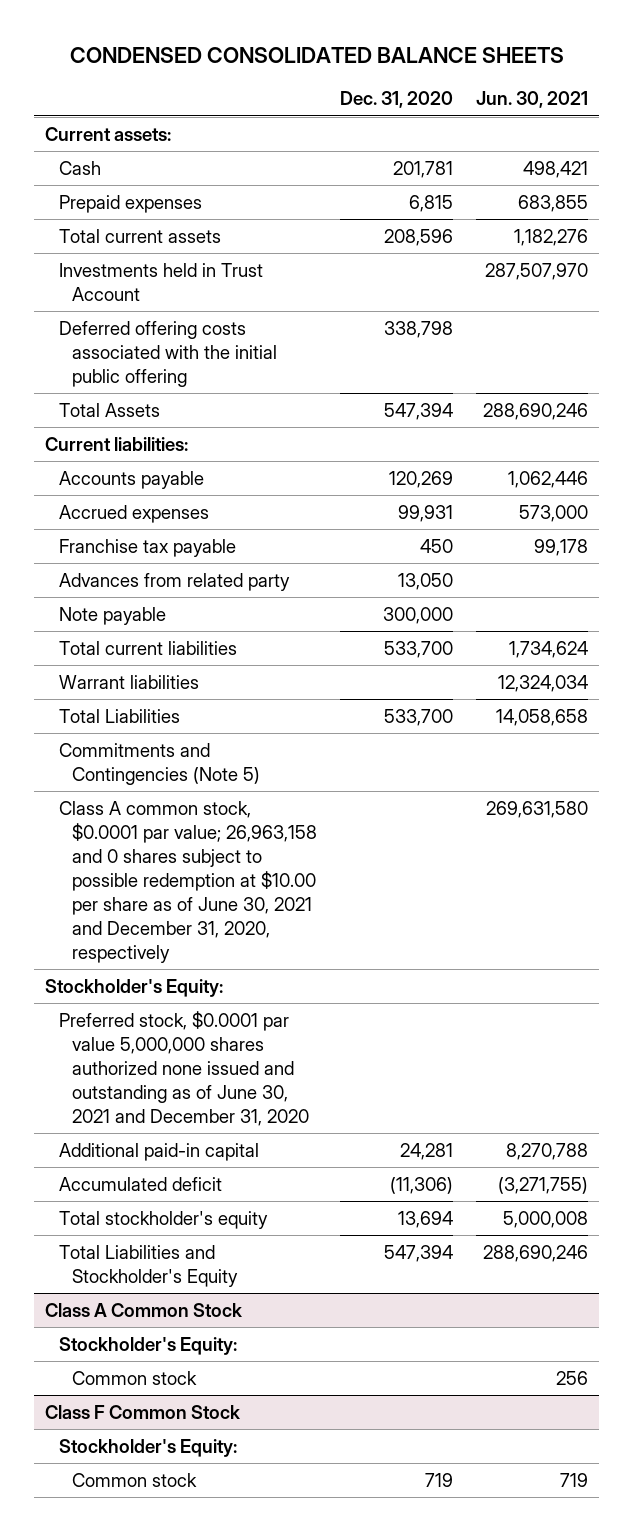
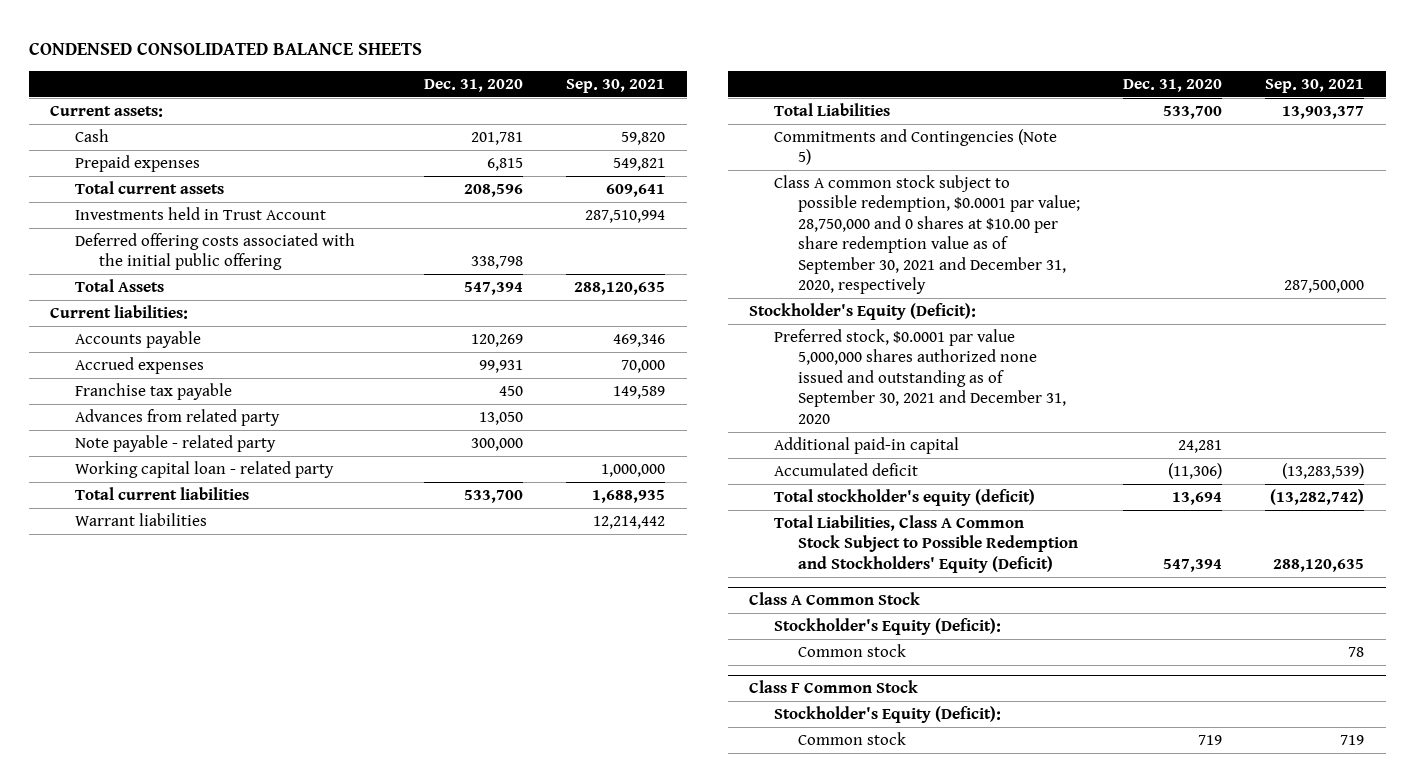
- | Dec. 31, 2020 | Jun. 30, 2021
+ | Dec. 31, 2020 | Sep. 30, 2021
- Note payable | 300,000 |
+ Note payable - related party | 300,000 |
+ Working capital loan - related party | | 1,000,000
- Class A common stock, $0.0001 par value; 26,963,158 and 0 shares subject to possible redemption at $10.00 per share as of June 30, 2021 and December 31, 2020, respectively | | 269,631,580
- Stockholder's Equity:
- Preferred stock, $0.0001 par value 5,000,000 shares authorized none issued and outstanding as of June 30, 2021 and December 31, 2020
+ Class A common stock subject to possible redemption, $0.0001 par value; 28,750,000 and 0 shares at $10.00 per share redemption value as of September 30, 2021 and December 31, 2020, respectively | | 287,500,000
+ Stockholder's Equity (Deficit):
+ Preferred stock, $0.0001 par value 5,000,000 shares authorized none issued and outstanding as of September 30, 2021 and December 31, 2020
- Total stockholder's equity | 13,694 | 5,000,008
- Total Liabilities and Stockholder's Equity | 547,394 | 288,690,246
+ Total stockholder's equity (deficit) | 13,694 | (13,282,742)
+ Total Liabilities, Class A Common Stock Subject to Possible Redemption and Stockholders' Equity (Deficit) | 547,394 | 288,120,635
@ Class A Common Stock
- Stockholder's Equity:
+ Stockholder's Equity (Deficit):
@ Class F Common Stock
- Stockholder's Equity:
+ Stockholder's Equity (Deficit):

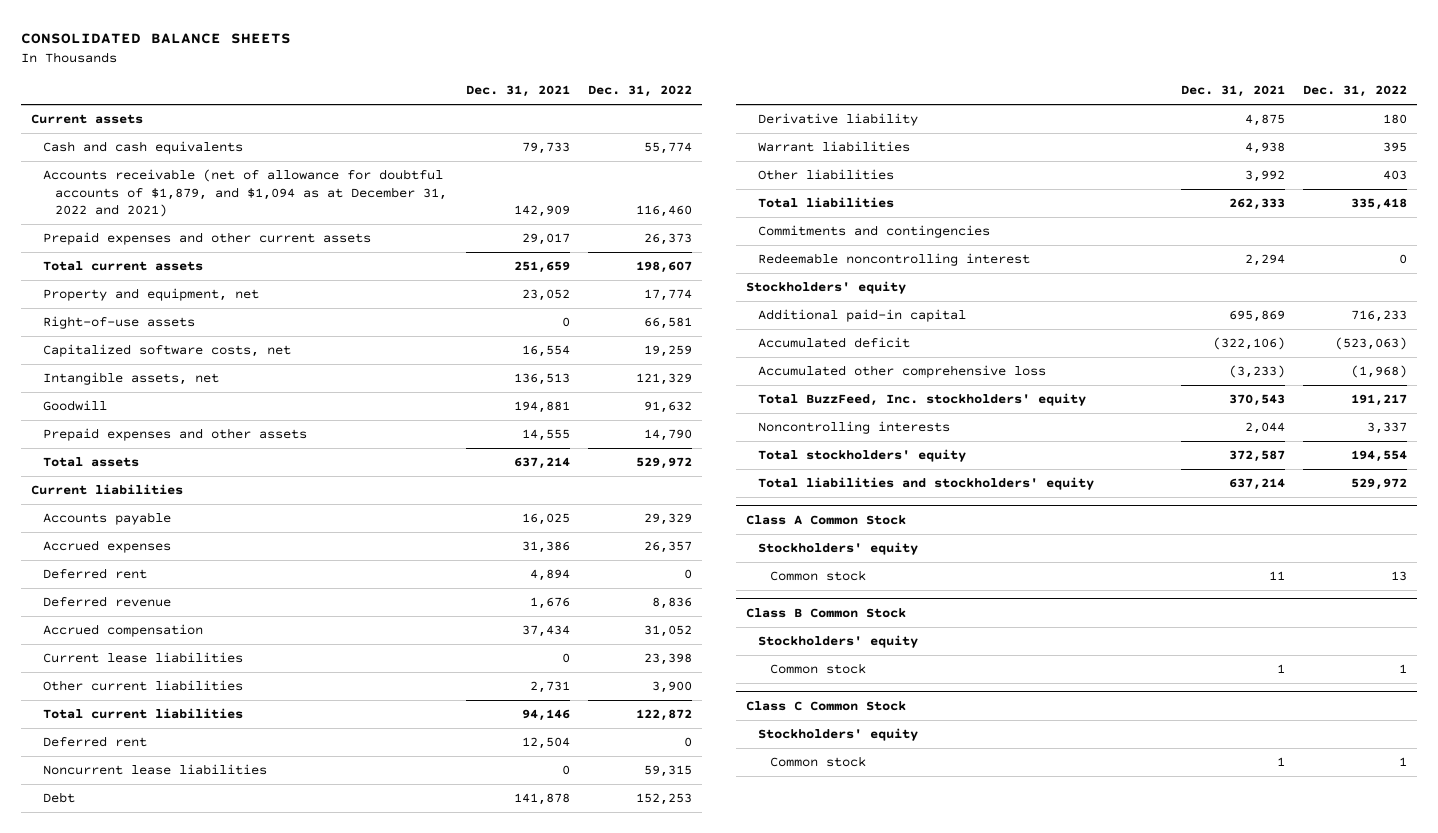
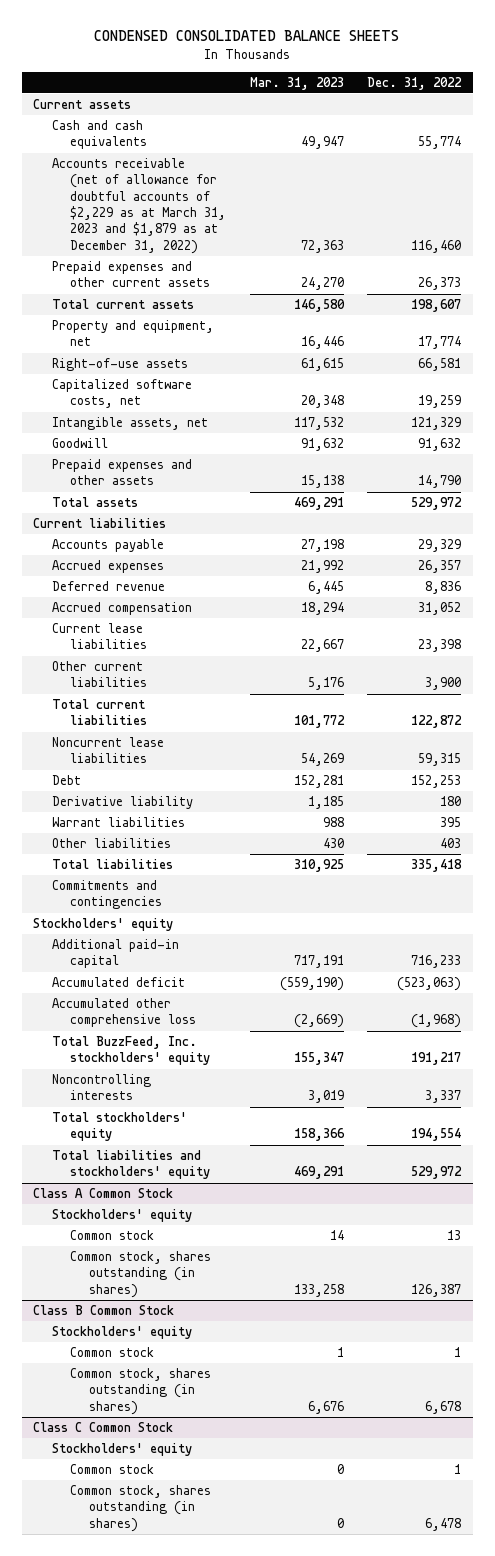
- CONSOLIDATED BALANCE SHEETS
+ CONDENSED CONSOLIDATED BALANCE SHEETS
- | Dec. 31, 2021 | Dec. 31, 2022
+ | Mar. 31, 2023 | Dec. 31, 2022
- Accounts receivable (net of allowance for doubtful accounts of $1,879, and $1,094 as at December 31, 2022 and 2021) | 142,909 | 116,460
+ Accounts receivable (net of allowance for doubtful accounts of $2,229 as at March 31, 2023 and $1,879 as at December 31, 2022) | 72,363 | 116,460
- Deferred rent | 4,894 | 0
- Deferred rent | 12,504 | 0
- Redeemable noncontrolling interest | 2,294 | 0
@ Class A Common Stock
+ Common stock, shares outstanding (in shares) | 133,258 | 126,387
@ Class B Common Stock
+ Common stock, shares outstanding (in shares) | 6,676 | 6,678
@ Class C Common Stock
+ Common stock, shares outstanding (in shares) | 0 | 6,478

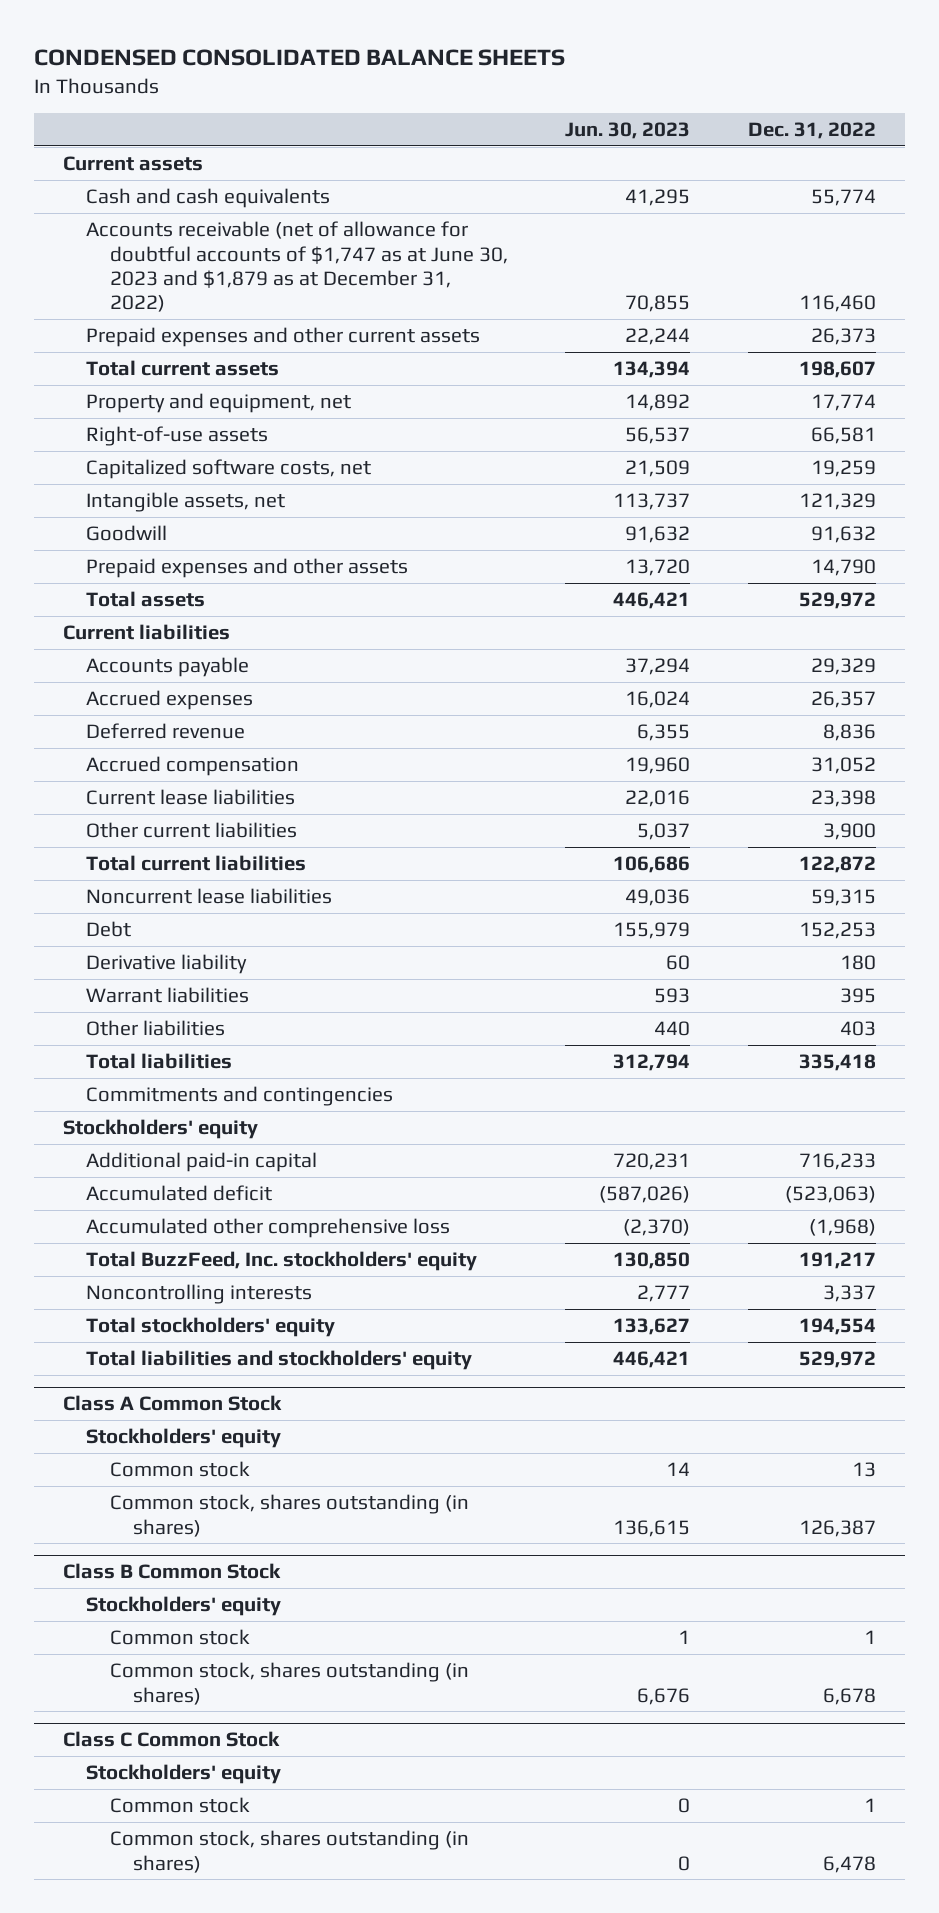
- | Mar. 31, 2023 | Dec. 31, 2022
+ | Jun. 30, 2023 | Dec. 31, 2022
- Accounts receivable (net of allowance for doubtful accounts of $2,229 as at March 31, 2023 and $1,879 as at December 31, 2022) | 72,363 | 116,460
+ Accounts receivable (net of allowance for doubtful accounts of $1,747 as at June 30, 2023 and $1,879 as at December 31, 2022) | 70,855 | 116,460

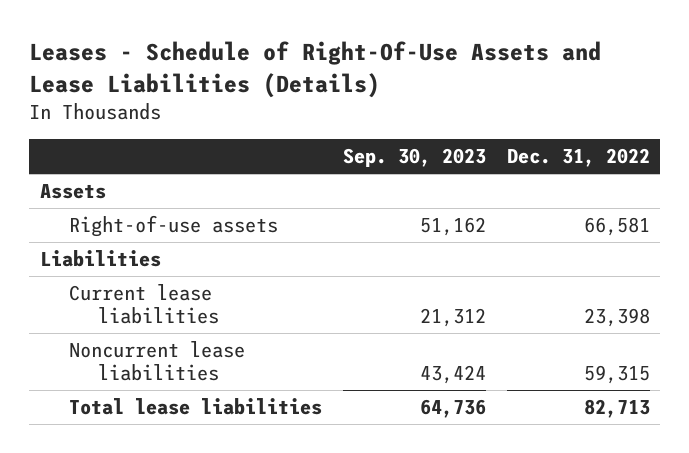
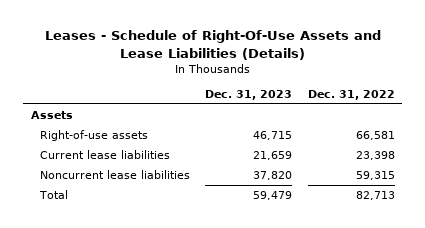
- | Sep. 30, 2023 | Dec. 31, 2022
+ | Dec. 31, 2023 | Dec. 31, 2022
- Liabilities
- Total lease liabilities | 64,736 | 82,713
+ Total | 59,479 | 82,713

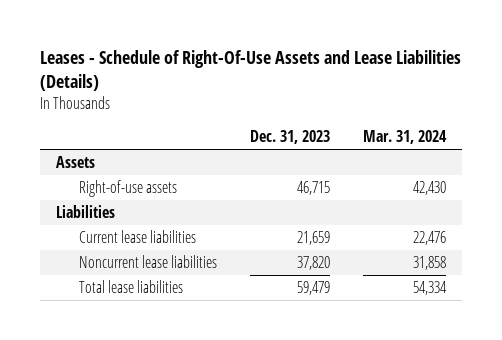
- | Dec. 31, 2023 | Dec. 31, 2022
+ | Dec. 31, 2023 | Mar. 31, 2024
+ Liabilities
- Total | 59,479 | 82,713
+ Total lease liabilities | 59,479 | 54,334

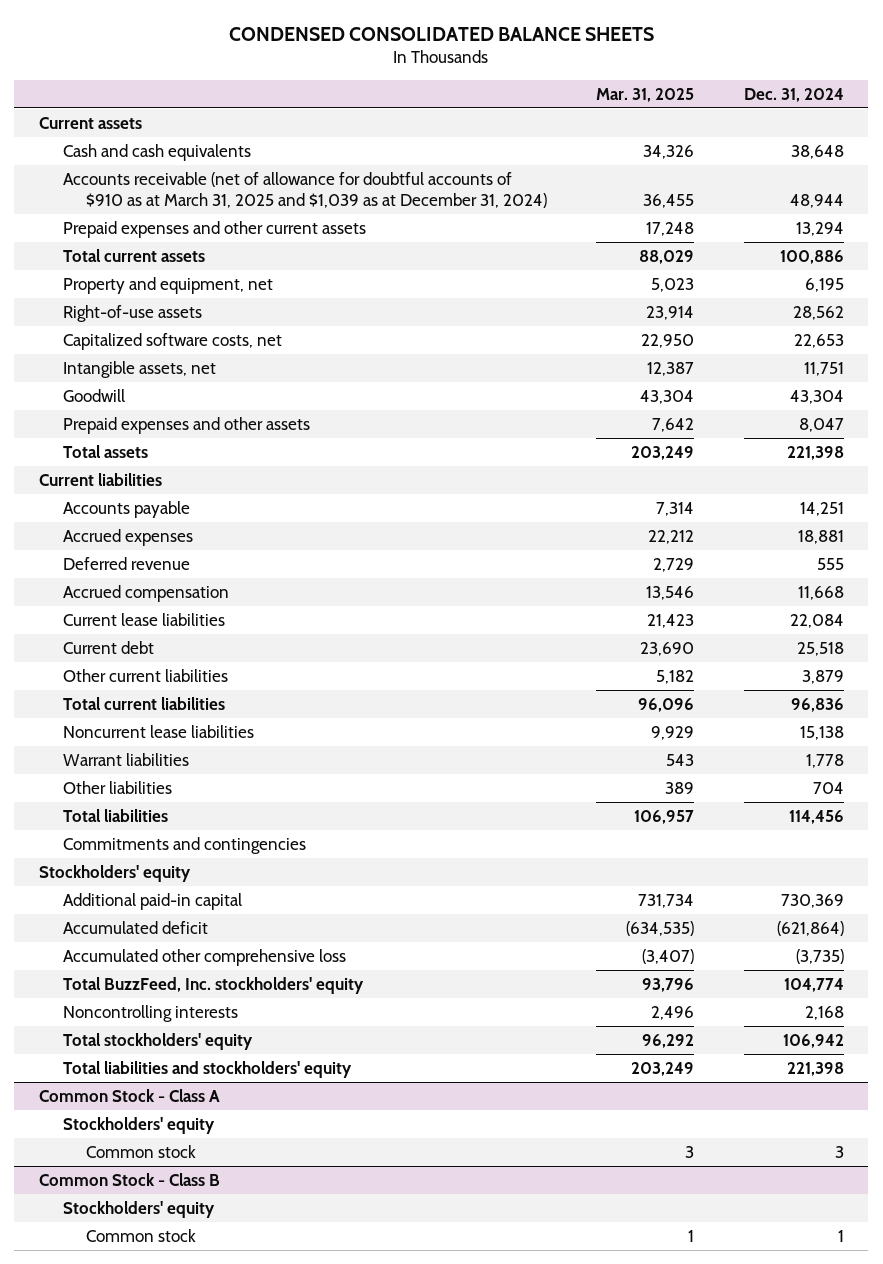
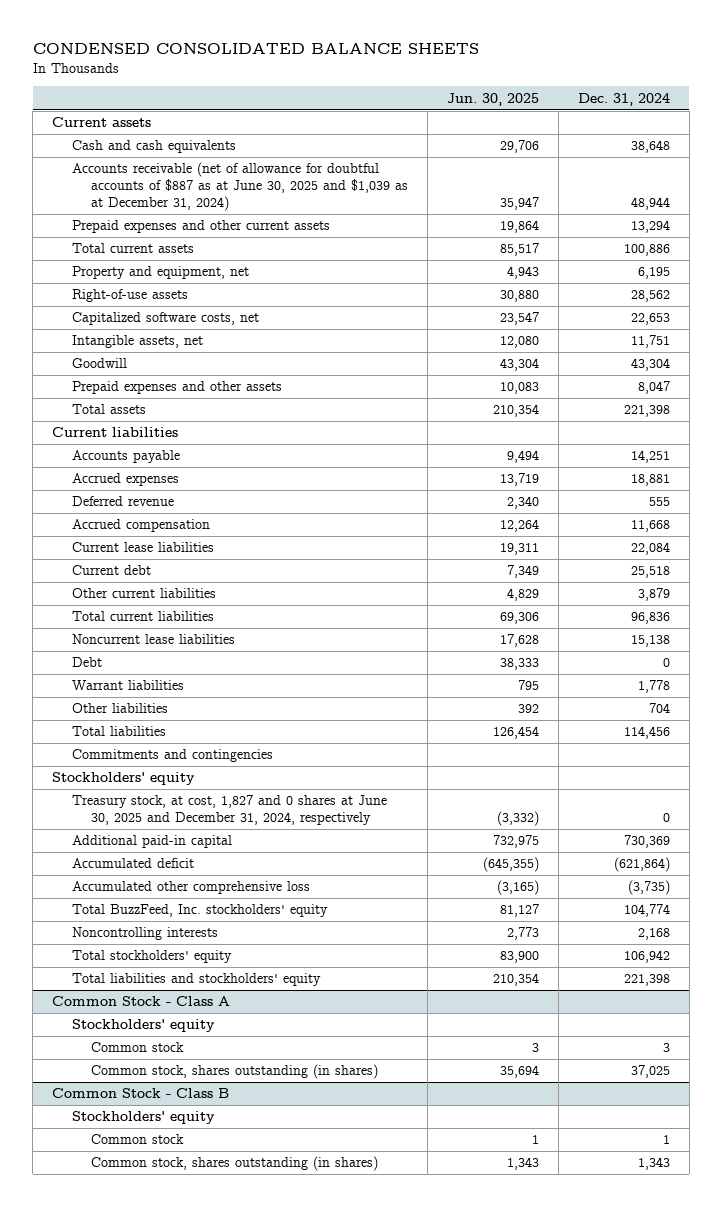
- | Mar. 31, 2025 | Dec. 31, 2024
+ | Jun. 30, 2025 | Dec. 31, 2024
- Accounts receivable (net of allowance for doubtful accounts of $910 as at March 31, 2025 and $1,039 as at December 31, 2024) | 36,455 | 48,944
+ Accounts receivable (net of allowance for doubtful accounts of $887 as at June 30, 2025 and $1,039 as at December 31, 2024) | 35,947 | 48,944
+ Debt | 38,333 | 0
+ Treasury stock, at cost, 1,827 and 0 shares at June 30, 2025 and December 31, 2024, respectively | (3,332) | 0
@ Common Stock - Class A
+ Common stock, shares outstanding (in shares) | 35,694 | 37,025
@ Common Stock - Class B
+ Common stock, shares outstanding (in shares) | 1,343 | 1,343

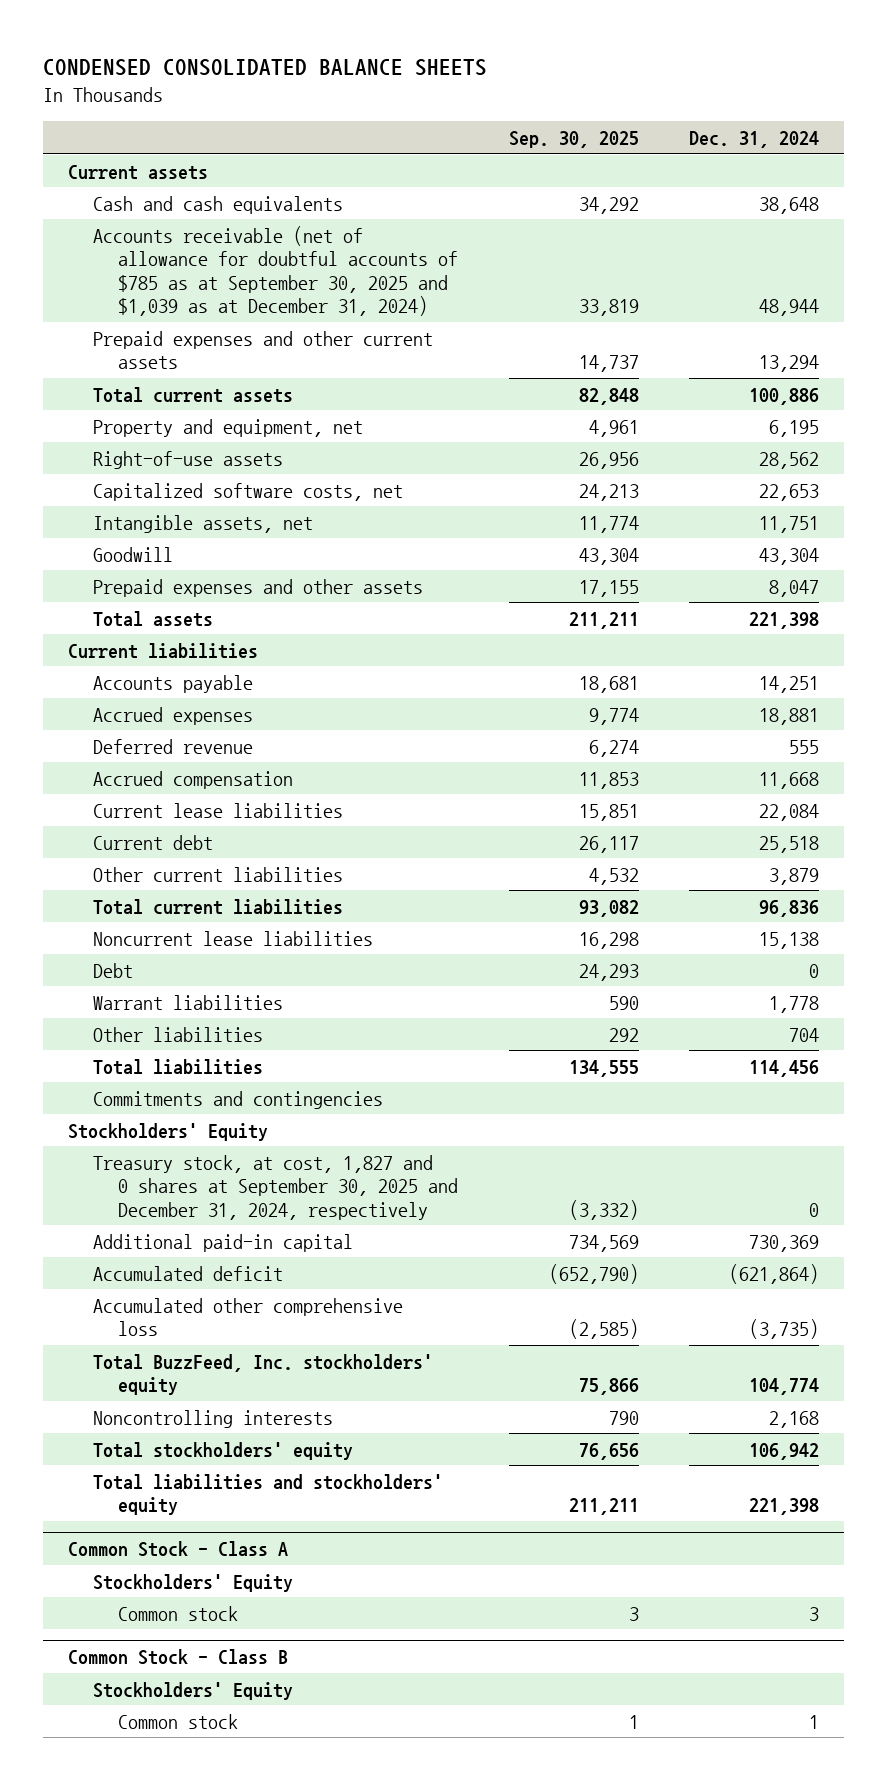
- | Jun. 30, 2025 | Dec. 31, 2024
+ | Sep. 30, 2025 | Dec. 31, 2024
- Accounts receivable (net of allowance for doubtful accounts of $887 as at June 30, 2025 and $1,039 as at December 31, 2024) | 35,947 | 48,944
+ Accounts receivable (net of allowance for doubtful accounts of $785 as at September 30, 2025 and $1,039 as at December 31, 2024) | 33,819 | 48,944
- Stockholders' equity
- Treasury stock, at cost, 1,827 and 0 shares at June 30, 2025 and December 31, 2024, respectively | (3,332) | 0
+ Stockholders' Equity
+ Treasury stock, at cost, 1,827 and 0 shares at September 30, 2025 and December 31, 2024, respectively | (3,332) | 0
@ Common Stock - Class A
- Stockholders' equity
+ Stockholders' Equity
- Common stock, shares outstanding (in shares) | 35,694 | 37,025
@ Common Stock - Class B
- Stockholders' equity
+ Stockholders' Equity
- Common stock, shares outstanding (in shares) | 1,343 | 1,343

